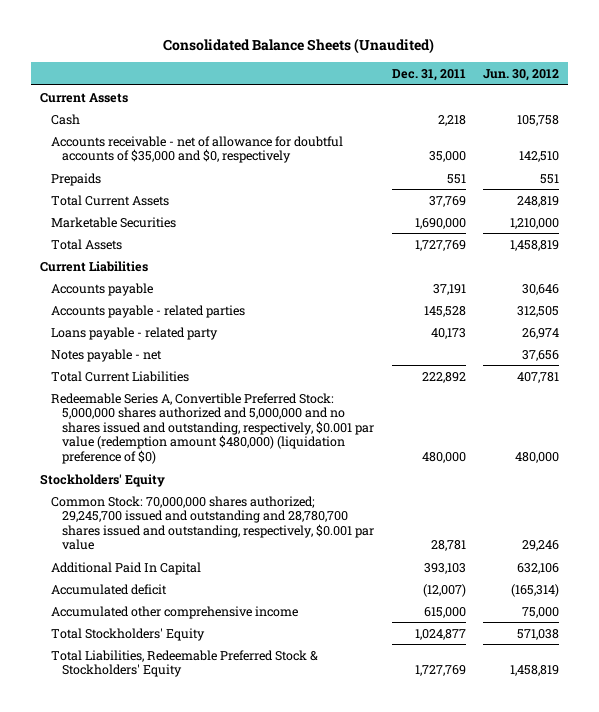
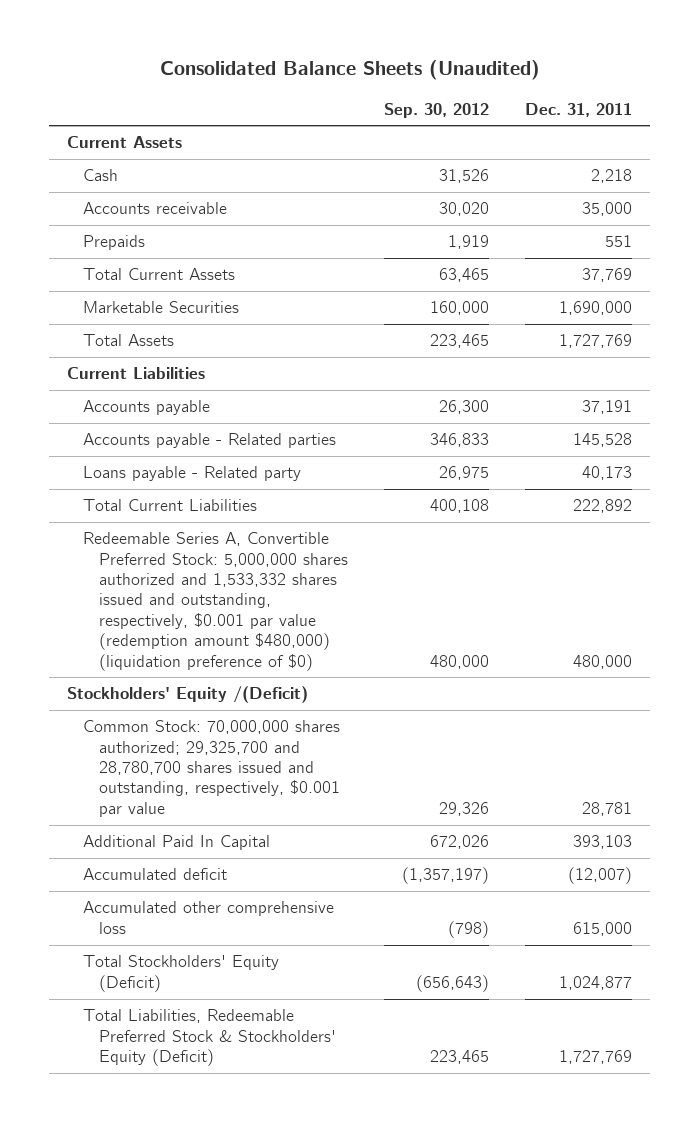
- | Dec. 31, 2011 | Jun. 30, 2012
+ | Sep. 30, 2012 | Dec. 31, 2011
- Accounts receivable - net of allowance for doubtful accounts of $35,000 and $0, respectively | 35,000 | 142,510
+ Accounts receivable | 30,020 | 35,000
- Accounts payable - related parties | 145,528 | 312,505
- Loans payable - related party | 40,173 | 26,974
- Notes payable - net | | 37,656
+ Accounts payable - Related parties | 346,833 | 145,528
+ Loans payable - Related party | 26,975 | 40,173
- Redeemable Series A, Convertible Preferred Stock: 5,000,000 shares authorized and 5,000,000 and no shares issued and outstanding, respectively, $0.001 par value (redemption amount $480,000) (liquidation preference of $0) | 480,000 | 480,000
- Stockholders' Equity
- Common Stock: 70,000,000 shares authorized; 29,245,700 issued and outstanding and 28,780,700 shares issued and outstanding, respectively, $0.001 par value | 28,781 | 29,246
+ Redeemable Series A, Convertible Preferred Stock: 5,000,000 shares authorized and 1,533,332 shares issued and outstanding, respectively, $0.001 par value (redemption amount $480,000) (liquidation preference of $0) | 480,000 | 480,000
+ Stockholders' Equity /(Deficit)
+ Common Stock: 70,000,000 shares authorized; 29,325,700 and 28,780,700 shares issued and outstanding, respectively, $0.001 par value | 29,326 | 28,781
- Accumulated other comprehensive income | 615,000 | 75,000
- Total Stockholders' Equity | 1,024,877 | 571,038
- Total Liabilities, Redeemable Preferred Stock & Stockholders' Equity | 1,727,769 | 1,458,819
+ Accumulated other comprehensive loss | (798) | 615,000
+ Total Stockholders' Equity (Deficit) | (656,643) | 1,024,877
+ Total Liabilities, Redeemable Preferred Stock & Stockholders' Equity (Deficit) | 223,465 | 1,727,769

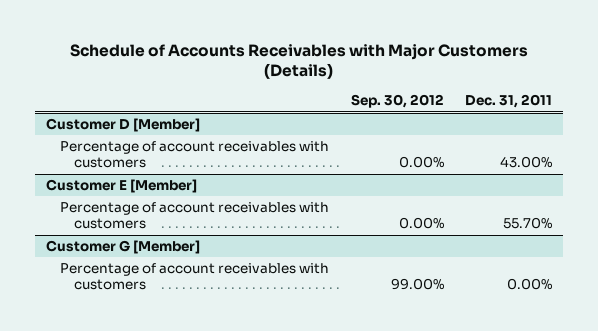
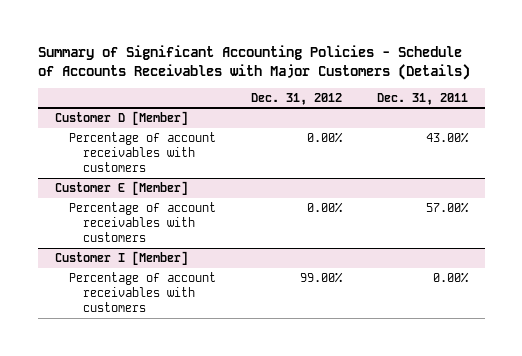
- Schedule of Accounts Receivables with Major Customers (Details)
+ Summary of Significant Accounting Policies - Schedule of Accounts Receivables with Major Customers (Details)
- | Sep. 30, 2012 | Dec. 31, 2011
+ | Dec. 31, 2012 | Dec. 31, 2011
@ Customer E [Member]
- Percentage of account receivables with customers | 0.00% | 55.70%
- Customer G [Member]
@ Customer E [Member]
+ Percentage of account receivables with customers | 0.00% | 57.00%
+ Customer I [Member]

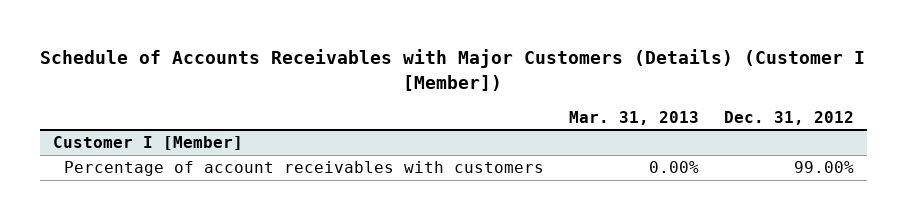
- Summary of Significant Accounting Policies - Schedule of Accounts Receivables with Major Customers (Details)
+ Schedule of Accounts Receivables with Major Customers (Details) (Customer I [Member])
- | Dec. 31, 2012 | Dec. 31, 2011
+ | Mar. 31, 2013 | Dec. 31, 2012
- Customer D [Member]
- Percentage of account receivables with customers | 0.00% | 43.00%
- Customer E [Member]
- Percentage of account receivables with customers | 0.00% | 57.00%

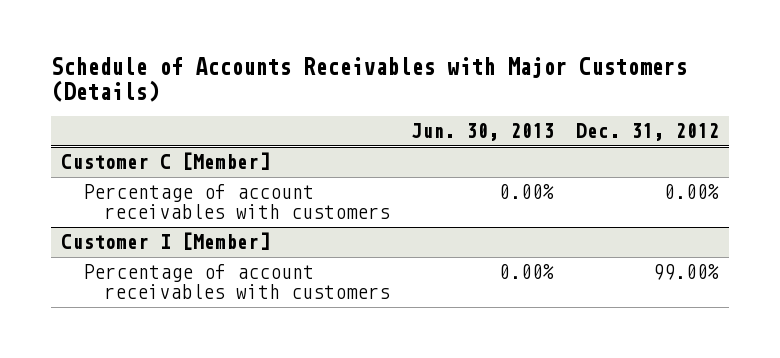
- Schedule of Accounts Receivables with Major Customers (Details) (Customer I [Member])
+ Schedule of Accounts Receivables with Major Customers (Details)
- | Mar. 31, 2013 | Dec. 31, 2012
+ | Jun. 30, 2013 | Dec. 31, 2012
+ Customer C [Member]
+ Percentage of account receivables with customers | 0.00% | 0.00%

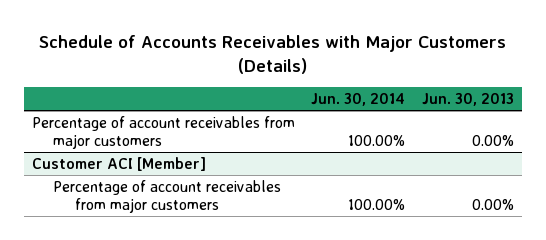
- | Jun. 30, 2013 | Dec. 31, 2012
+ | Jun. 30, 2014 | Jun. 30, 2013
- Customer C [Member]
- Percentage of account receivables with customers | 0.00% | 0.00%
- Customer I [Member]
- Percentage of account receivables with customers | 0.00% | 99.00%
+ Percentage of account receivables from major customers | 100.00% | 0.00%
+ Customer ACI [Member]
+ Percentage of account receivables from major customers | 100.00% | 0.00%

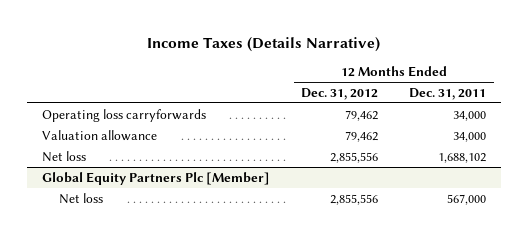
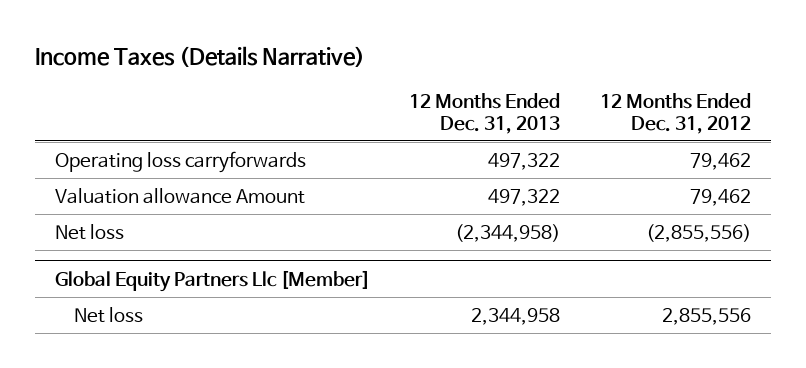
- | 12 Months Ended Dec. 31, 2012 | 12 Months Ended Dec. 31, 2011
+ | 12 Months Ended Dec. 31, 2013 | 12 Months Ended Dec. 31, 2012
- Valuation allowance | 79,462 | 34,000
- Net loss | 2,855,556 | 1,688,102
- Global Equity Partners Plc [Member]
+ Valuation allowance Amount | 497,322 | 79,462
+ Net loss | (2,344,958) | (2,855,556)
+ Global Equity Partners Llc [Member]

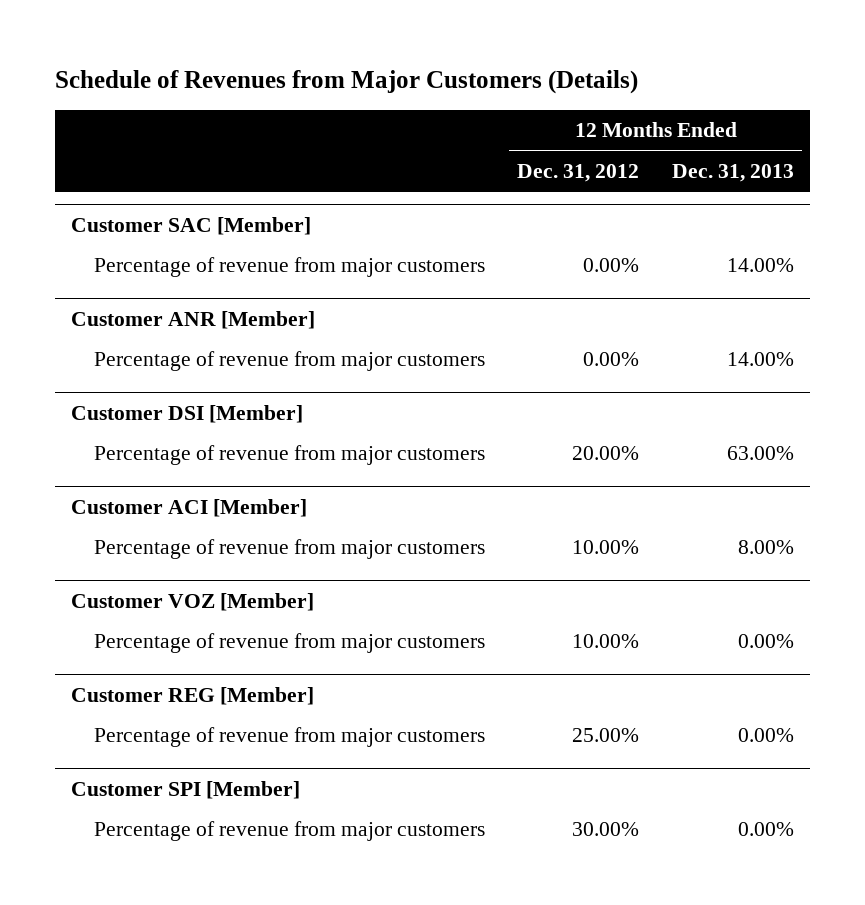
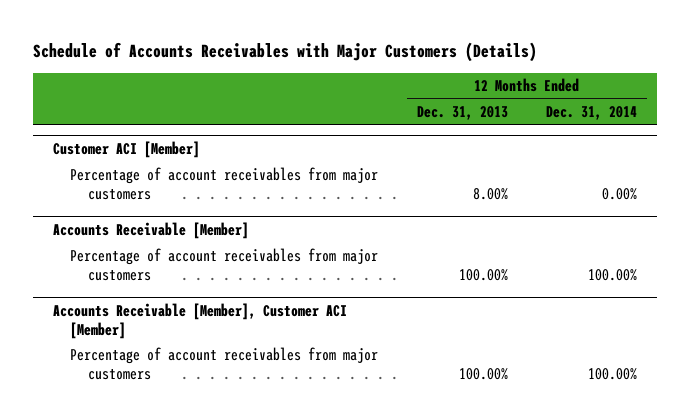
- Schedule of Revenues from Major Customers (Details)
+ Schedule of Accounts Receivables with Major Customers (Details)
- | 12 Months Ended Dec. 31, 2012 | 12 Months Ended Dec. 31, 2013
+ | 12 Months Ended Dec. 31, 2013 | 12 Months Ended Dec. 31, 2014
- Customer SAC [Member]
- Percentage of revenue from major customers | 0.00% | 14.00%
- Customer ANR [Member]
- Percentage of revenue from major customers | 0.00% | 14.00%
- Customer DSI [Member]
- Percentage of revenue from major customers | 20.00% | 63.00%
@ Customer ACI [Member]
- Percentage of revenue from major customers | 10.00% | 8.00%
- Customer VOZ [Member]
- Percentage of revenue from major customers | 10.00% | 0.00%
- Customer REG [Member]
- Percentage of revenue from major customers | 25.00% | 0.00%
- Customer SPI [Member]
- Percentage of revenue from major customers | 30.00% | 0.00%
@ Customer ACI [Member]
+ Percentage of account receivables from major customers | 8.00% | 0.00%
+ Accounts Receivable [Member]
+ Percentage of account receivables from major customers | 100.00% | 100.00%
+ Accounts Receivable [Member], Customer ACI [Member]
+ Percentage of account receivables from major customers | 100.00% | 100.00%

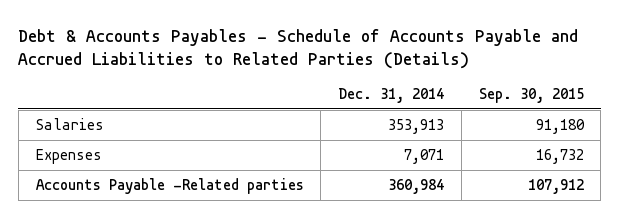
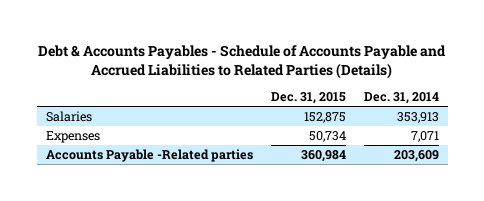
- | Dec. 31, 2014 | Sep. 30, 2015
+ | Dec. 31, 2015 | Dec. 31, 2014
- Accounts Payable -Related parties | 360,984 | 107,912
+ Accounts Payable -Related parties | 360,984 | 203,609

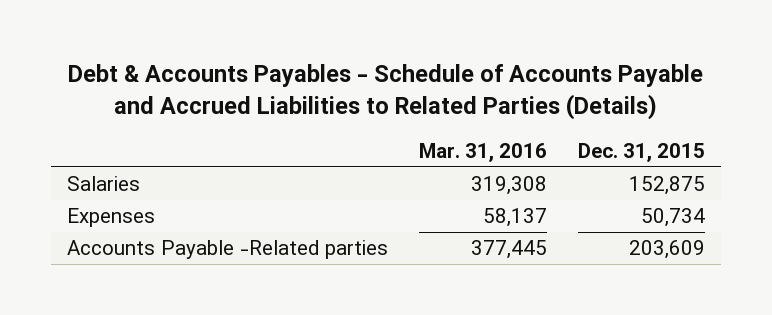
- | Dec. 31, 2015 | Dec. 31, 2014
+ | Mar. 31, 2016 | Dec. 31, 2015
- Accounts Payable -Related parties | 360,984 | 203,609
+ Accounts Payable -Related parties | 377,445 | 203,609

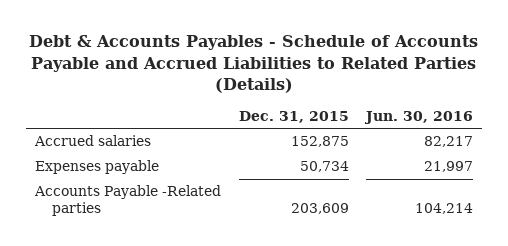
- | Mar. 31, 2016 | Dec. 31, 2015
+ | Dec. 31, 2015 | Jun. 30, 2016
- Salaries | 319,308 | 152,875
- Expenses | 58,137 | 50,734
+ Accrued salaries | 152,875 | 82,217
+ Expenses payable | 50,734 | 21,997

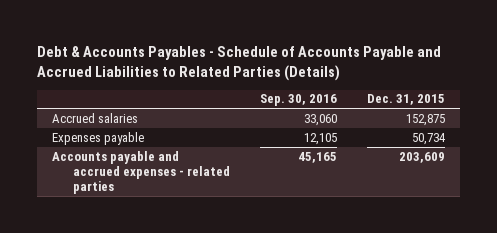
- | Dec. 31, 2015 | Jun. 30, 2016
+ | Sep. 30, 2016 | Dec. 31, 2015
- Accounts Payable -Related parties | 203,609 | 104,214
+ Accounts payable and accrued expenses - related parties | 45,165 | 203,609

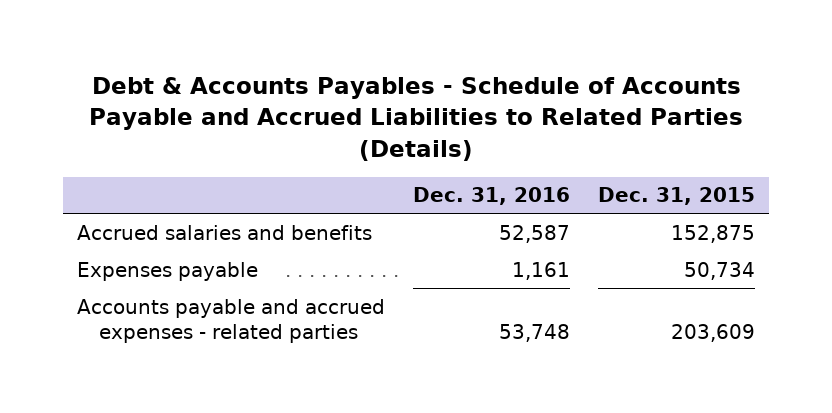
- | Sep. 30, 2016 | Dec. 31, 2015
+ | Dec. 31, 2016 | Dec. 31, 2015
- Accrued salaries | 33,060 | 152,875
+ Accrued salaries and benefits | 52,587 | 152,875

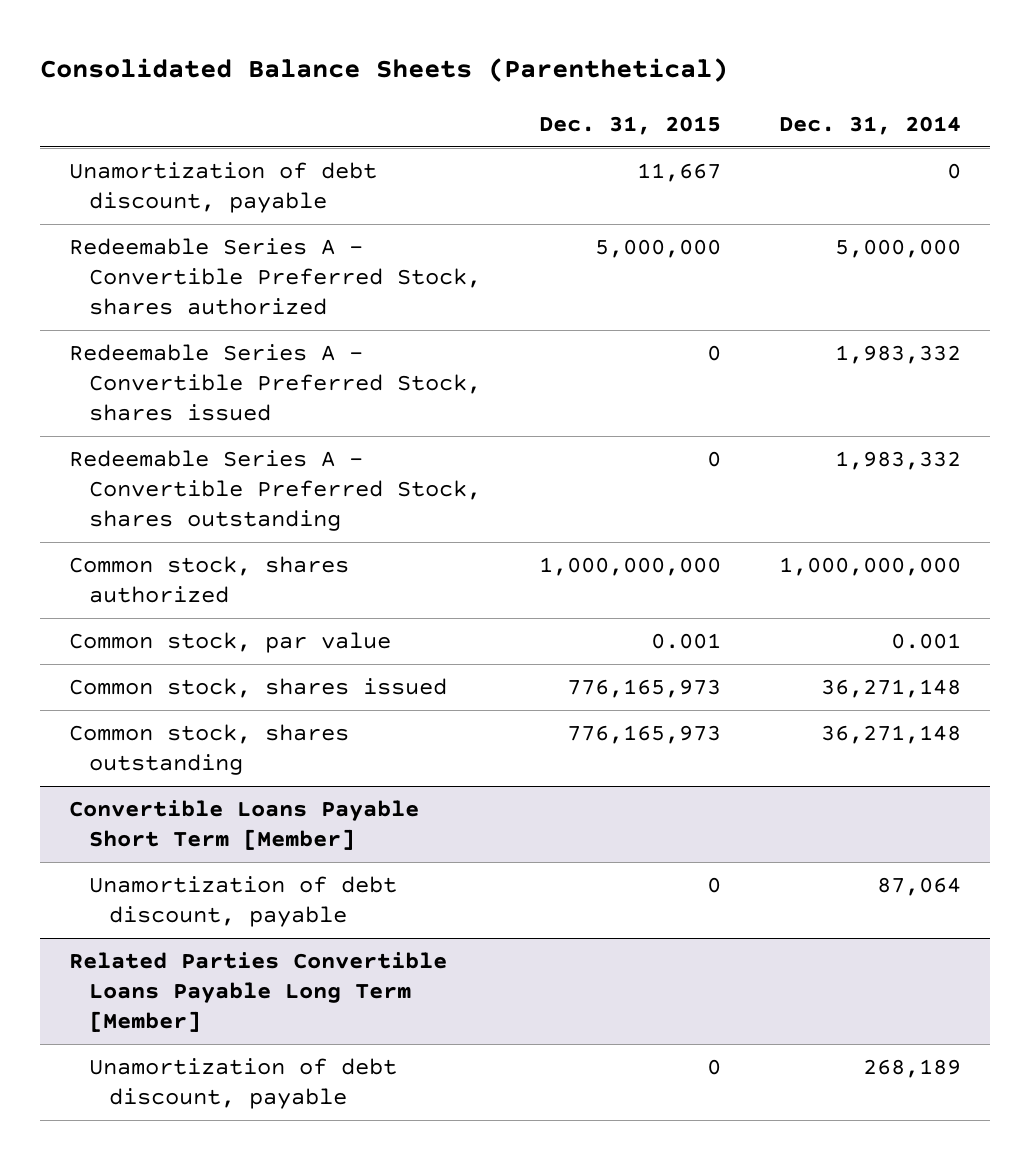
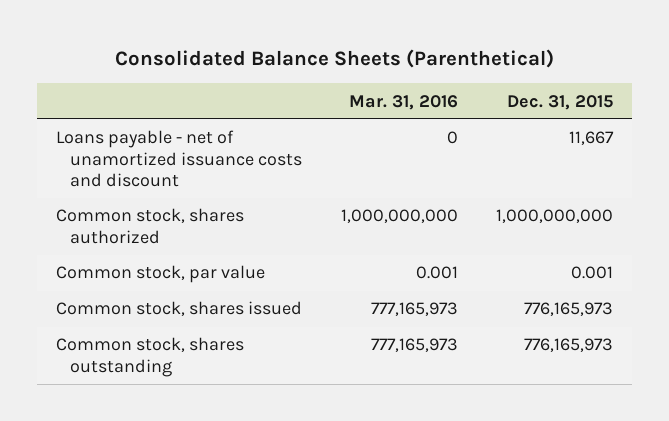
- | Dec. 31, 2015 | Dec. 31, 2014
+ | Mar. 31, 2016 | Dec. 31, 2015
- Unamortization of debt discount, payable | 11,667 | 0
- Redeemable Series A - Convertible Preferred Stock, shares authorized | 5,000,000 | 5,000,000
- Redeemable Series A - Convertible Preferred Stock, shares issued | 0 | 1,983,332
- Redeemable Series A - Convertible Preferred Stock, shares outstanding | 0 | 1,983,332
+ Loans payable - net of unamortized issuance costs and discount | 0 | 11,667
- Convertible Loans Payable Short Term [Member]
- Unamortization of debt discount, payable | 0 | 87,064
- Related Parties Convertible Loans Payable Long Term [Member]
- Unamortization of debt discount, payable | 0 | 268,189

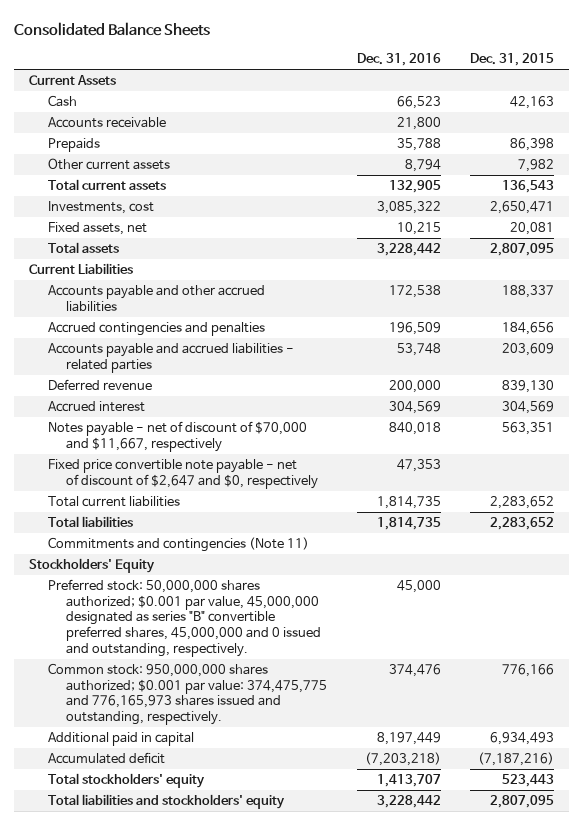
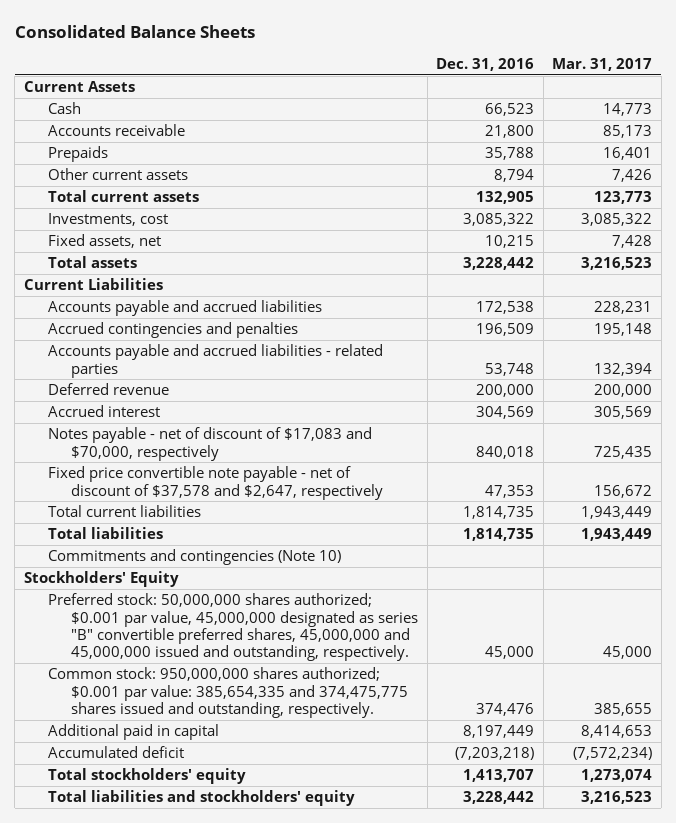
- | Dec. 31, 2016 | Dec. 31, 2015
+ | Dec. 31, 2016 | Mar. 31, 2017
- Accounts payable and other accrued liabilities | 172,538 | 188,337
+ Accounts payable and accrued liabilities | 172,538 | 228,231
- Notes payable - net of discount of $70,000 and $11,667, respectively | 840,018 | 563,351
- Fixed price convertible note payable - net of discount of $2,647 and $0, respectively | 47,353 |
+ Notes payable - net of discount of $17,083 and $70,000, respectively | 840,018 | 725,435
+ Fixed price convertible note payable - net of discount of $37,578 and $2,647, respectively | 47,353 | 156,672
- Commitments and contingencies (Note 11)
+ Commitments and contingencies (Note 10)
- Preferred stock: 50,000,000 shares authorized; $0.001 par value, 45,000,000 designated as series "B" convertible preferred shares, 45,000,000 and 0 issued and outstanding, respectively. | 45,000 |
- Common stock: 950,000,000 shares authorized; $0.001 par value: 374,475,775 and 776,165,973 shares issued and outstanding, respectively. | 374,476 | 776,166
+ Preferred stock: 50,000,000 shares authorized; $0.001 par value, 45,000,000 designated as series "B" convertible preferred shares, 45,000,000 and 45,000,000 issued and outstanding, respectively. | 45,000 | 45,000
+ Common stock: 950,000,000 shares authorized; $0.001 par value: 385,654,335 and 374,475,775 shares issued and outstanding, respectively. | 374,476 | 385,655

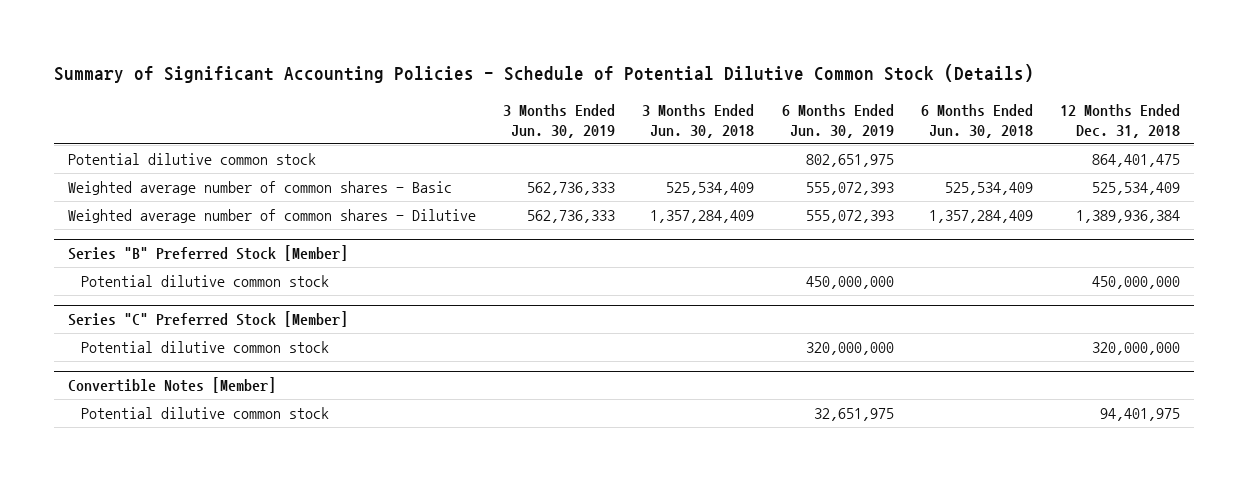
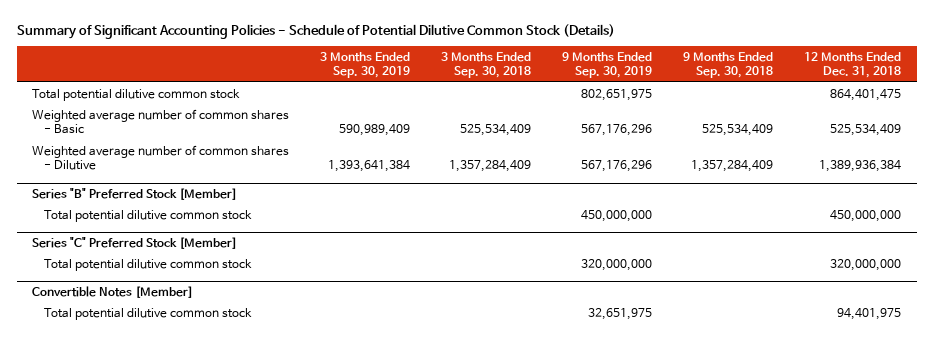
- | 3 Months Ended Jun. 30, 2019 | 3 Months Ended Jun. 30, 2018 | 6 Months Ended Jun. 30, 2019 | 6 Months Ended Jun. 30, 2018 | 12 Months Ended Dec. 31, 2018
+ | 3 Months Ended Sep. 30, 2019 | 3 Months Ended Sep. 30, 2018 | 9 Months Ended Sep. 30, 2019 | 9 Months Ended Sep. 30, 2018 | 12 Months Ended Dec. 31, 2018
- Potential dilutive common stock | | | 802,651,975 | | 864,401,475
+ Total potential dilutive common stock | | | 802,651,975 | | 864,401,475
@ Series "B" Preferred Stock [Member]
- Potential dilutive common stock | | | 450,000,000 | | 450,000,000
+ Total potential dilutive common stock | | | 450,000,000 | | 450,000,000
@ Series "C" Preferred Stock [Member]
- Potential dilutive common stock | | | 320,000,000 | | 320,000,000
+ Total potential dilutive common stock | | | 320,000,000 | | 320,000,000
@ Convertible Notes [Member]
- Potential dilutive common stock | | | 32,651,975 | | 94,401,975
+ Total potential dilutive common stock | | | 32,651,975 | | 94,401,975

